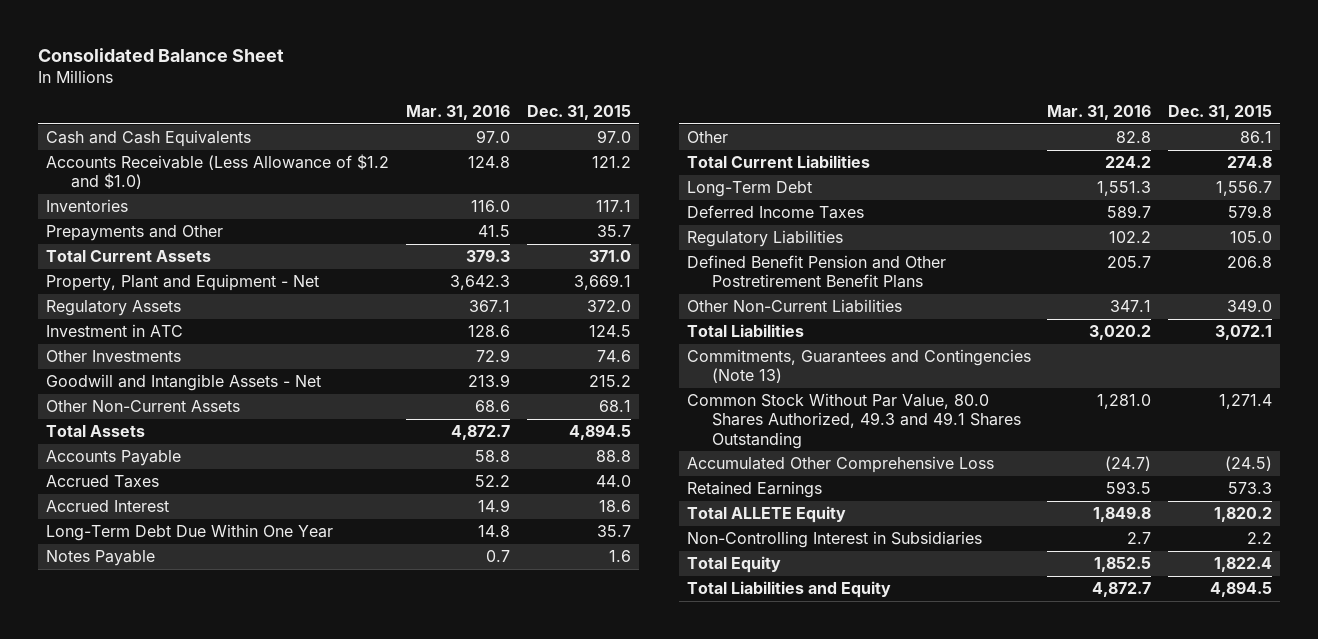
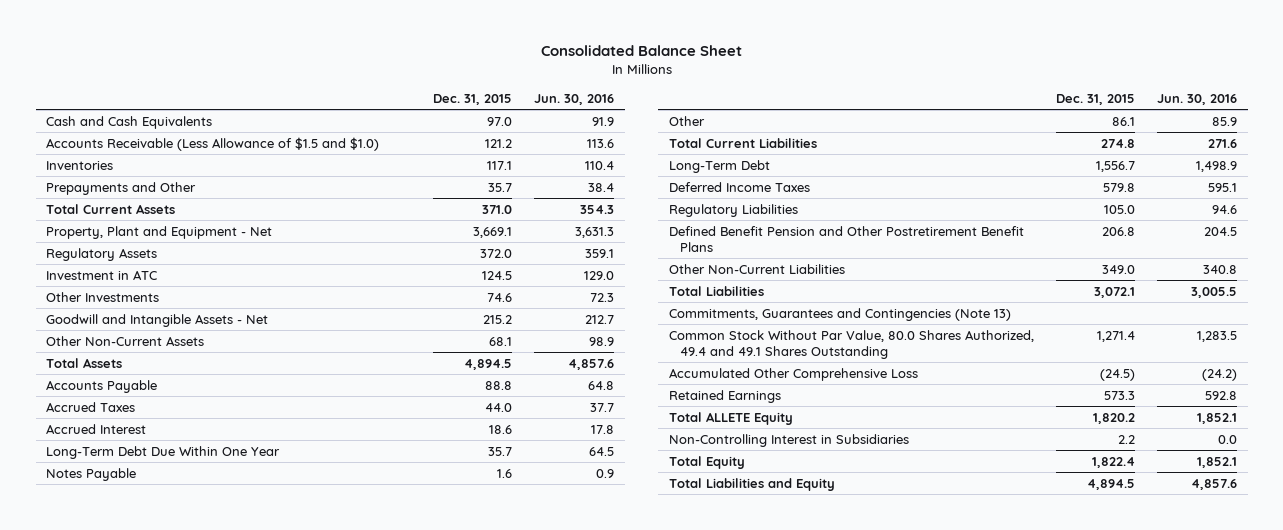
- | Mar. 31, 2016 | Dec. 31, 2015
+ | Dec. 31, 2015 | Jun. 30, 2016
- Accounts Receivable (Less Allowance of $1.2 and $1.0) | 124.8 | 121.2
+ Accounts Receivable (Less Allowance of $1.5 and $1.0) | 121.2 | 113.6
- Common Stock Without Par Value, 80.0 Shares Authorized, 49.3 and 49.1 Shares Outstanding | 1,281.0 | 1,271.4
+ Common Stock Without Par Value, 80.0 Shares Authorized, 49.4 and 49.1 Shares Outstanding | 1,271.4 | 1,283.5

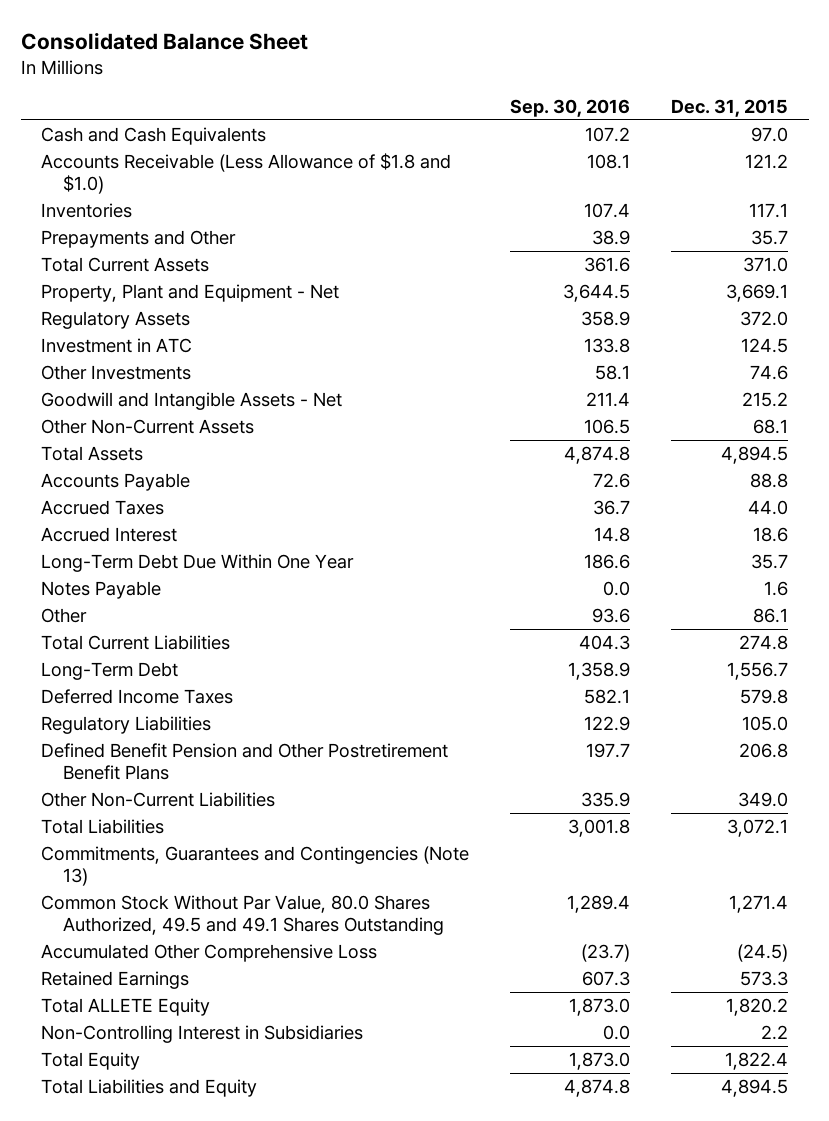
- | Dec. 31, 2015 | Jun. 30, 2016
+ | Sep. 30, 2016 | Dec. 31, 2015
- Accounts Receivable (Less Allowance of $1.5 and $1.0) | 121.2 | 113.6
+ Accounts Receivable (Less Allowance of $1.8 and $1.0) | 108.1 | 121.2
- Common Stock Without Par Value, 80.0 Shares Authorized, 49.4 and 49.1 Shares Outstanding | 1,271.4 | 1,283.5
+ Common Stock Without Par Value, 80.0 Shares Authorized, 49.5 and 49.1 Shares Outstanding | 1,289.4 | 1,271.4

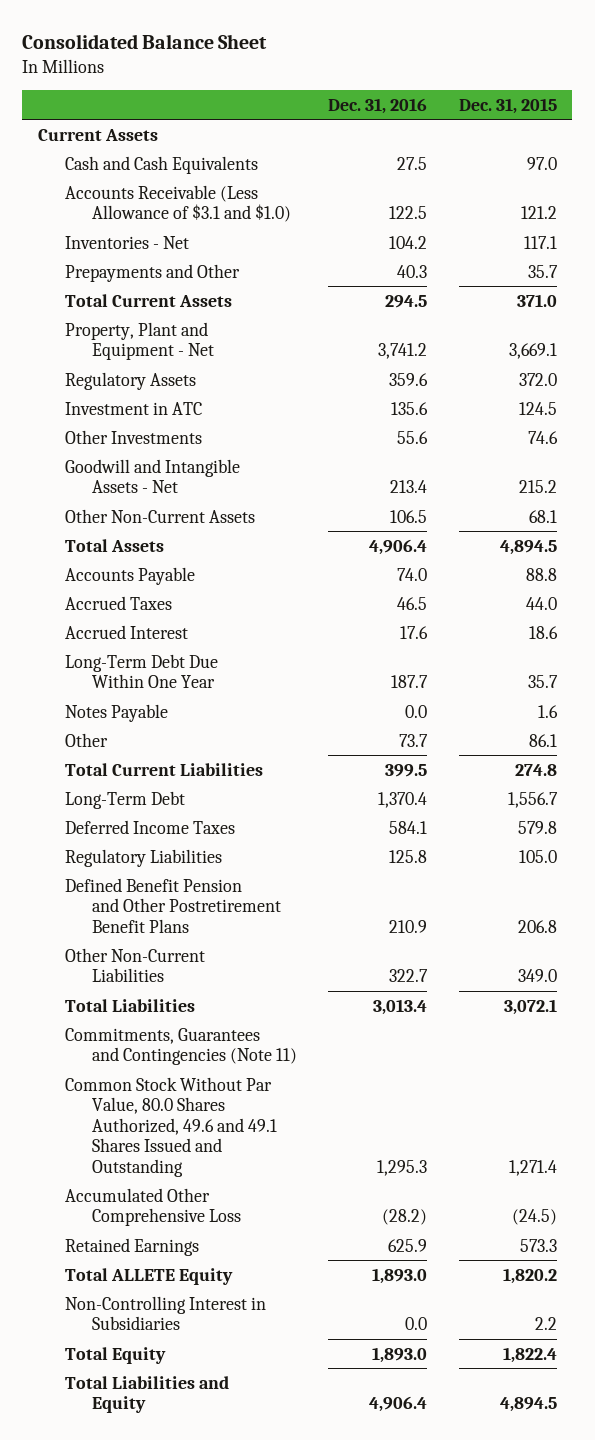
- | Sep. 30, 2016 | Dec. 31, 2015
+ | Dec. 31, 2016 | Dec. 31, 2015
+ Current Assets
- Accounts Receivable (Less Allowance of $1.8 and $1.0) | 108.1 | 121.2
- Inventories | 107.4 | 117.1
+ Accounts Receivable (Less Allowance of $3.1 and $1.0) | 122.5 | 121.2
+ Inventories - Net | 104.2 | 117.1
- Commitments, Guarantees and Contingencies (Note 13)
- Common Stock Without Par Value, 80.0 Shares Authorized, 49.5 and 49.1 Shares Outstanding | 1,289.4 | 1,271.4
+ Commitments, Guarantees and Contingencies (Note 11)
+ Common Stock Without Par Value, 80.0 Shares Authorized, 49.6 and 49.1 Shares Issued and Outstanding | 1,295.3 | 1,271.4

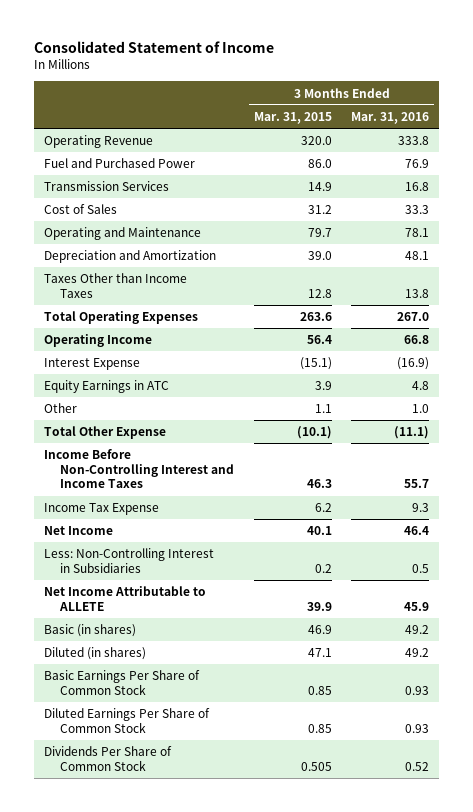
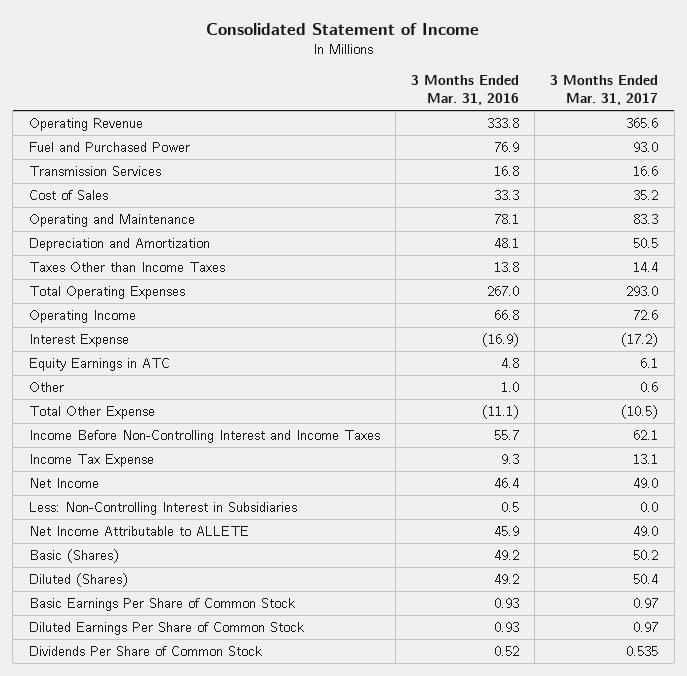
- | 3 Months Ended Mar. 31, 2015 | 3 Months Ended Mar. 31, 2016
+ | 3 Months Ended Mar. 31, 2016 | 3 Months Ended Mar. 31, 2017
- Basic (in shares) | 46.9 | 49.2
- Diluted (in shares) | 47.1 | 49.2
+ Basic (Shares) | 49.2 | 50.2
+ Diluted (Shares) | 49.2 | 50.4

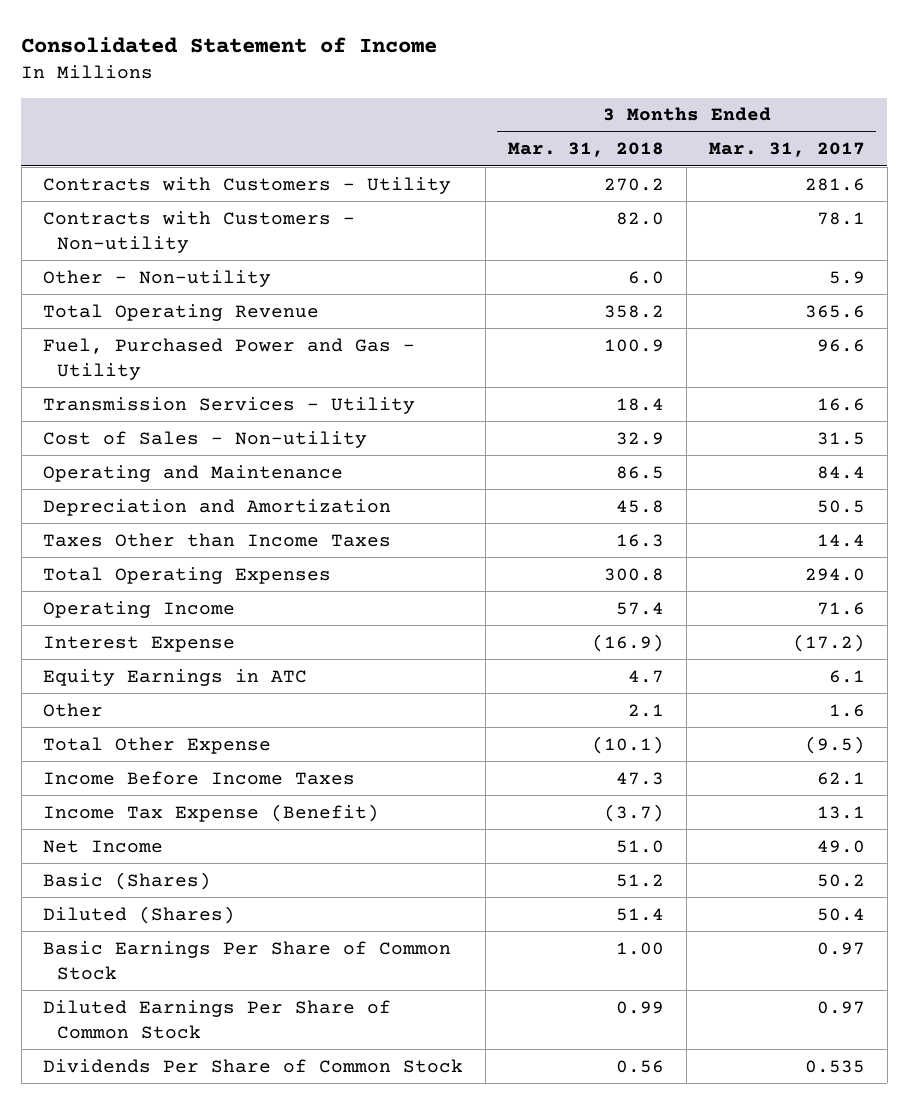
- | 3 Months Ended Mar. 31, 2016 | 3 Months Ended Mar. 31, 2017
+ | 3 Months Ended Mar. 31, 2018 | 3 Months Ended Mar. 31, 2017
- Operating Revenue | 333.8 | 365.6
- Fuel and Purchased Power | 76.9 | 93.0
- Transmission Services | 16.8 | 16.6
- Cost of Sales | 33.3 | 35.2
- Operating and Maintenance | 78.1 | 83.3
+ Contracts with Customers - Utility | 270.2 | 281.6
+ Contracts with Customers - Non-utility | 82.0 | 78.1
+ Other - Non-utility | 6.0 | 5.9
+ Total Operating Revenue | 358.2 | 365.6
+ Fuel, Purchased Power and Gas - Utility | 100.9 | 96.6
+ Transmission Services - Utility | 18.4 | 16.6
+ Cost of Sales - Non-utility | 32.9 | 31.5
+ Operating and Maintenance | 86.5 | 84.4
- Total Operating Expenses | 267.0 | 293.0
- Operating Income | 66.8 | 72.6
+ Total Operating Expenses | 300.8 | 294.0
+ Operating Income | 57.4 | 71.6
- Other | 1.0 | 0.6
- Total Other Expense | (11.1) | (10.5)
- Income Before Non-Controlling Interest and Income Taxes | 55.7 | 62.1
- Income Tax Expense | 9.3 | 13.1
+ Other | 2.1 | 1.6
+ Total Other Expense | (10.1) | (9.5)
+ Income Before Income Taxes | 47.3 | 62.1
+ Income Tax Expense (Benefit) | (3.7) | 13.1
- Less: Non-Controlling Interest in Subsidiaries | 0.5 | 0.0
- Net Income Attributable to ALLETE | 45.9 | 49.0

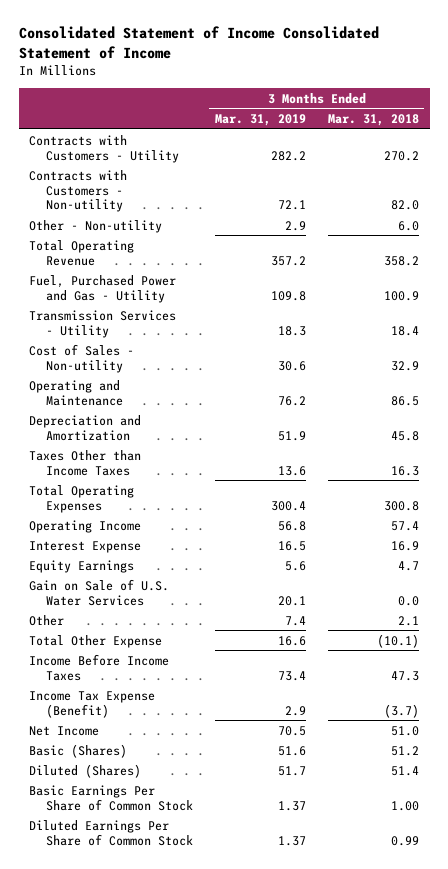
- Consolidated Statement of Income
+ Consolidated Statement of Income Consolidated Statement of Income
- | 3 Months Ended Mar. 31, 2018 | 3 Months Ended Mar. 31, 2017
+ | 3 Months Ended Mar. 31, 2019 | 3 Months Ended Mar. 31, 2018
- Interest Expense | (16.9) | (17.2)
- Equity Earnings in ATC | 4.7 | 6.1
+ Interest Expense | 16.5 | 16.9
+ Equity Earnings | 5.6 | 4.7
+ Gain on Sale of U.S. Water Services | 20.1 | 0.0
- Dividends Per Share of Common Stock | 0.56 | 0.535

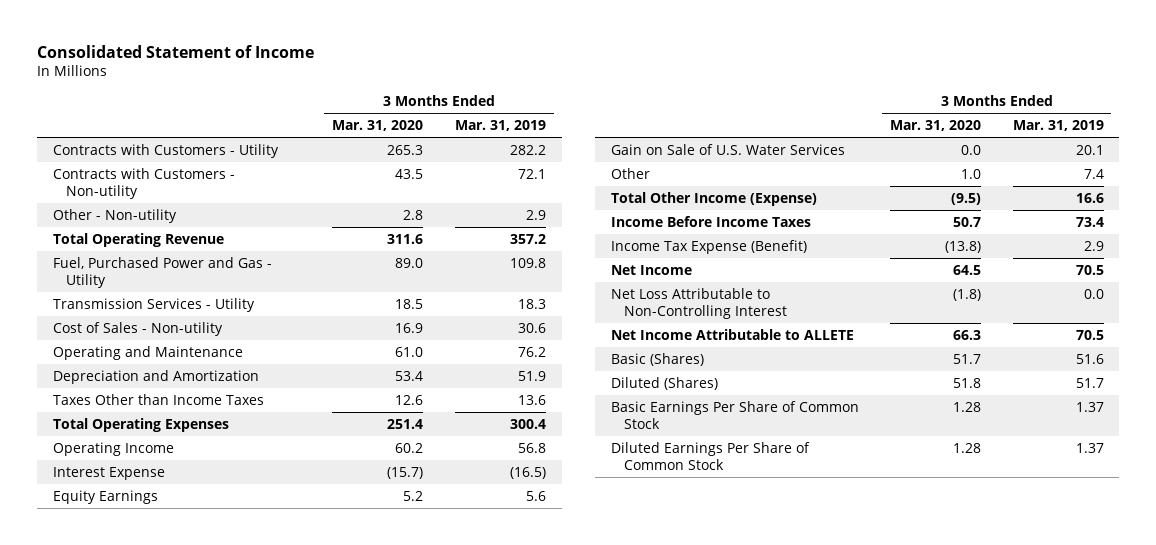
- Consolidated Statement of Income Consolidated Statement of Income
+ Consolidated Statement of Income
- | 3 Months Ended Mar. 31, 2019 | 3 Months Ended Mar. 31, 2018
+ | 3 Months Ended Mar. 31, 2020 | 3 Months Ended Mar. 31, 2019
- Interest Expense | 16.5 | 16.9
+ Interest Expense | (15.7) | (16.5)
- Total Other Expense | 16.6 | (10.1)
+ Total Other Income (Expense) | (9.5) | 16.6
+ Net Loss Attributable to Non-Controlling Interest | (1.8) | 0.0
+ Net Income Attributable to ALLETE | 66.3 | 70.5

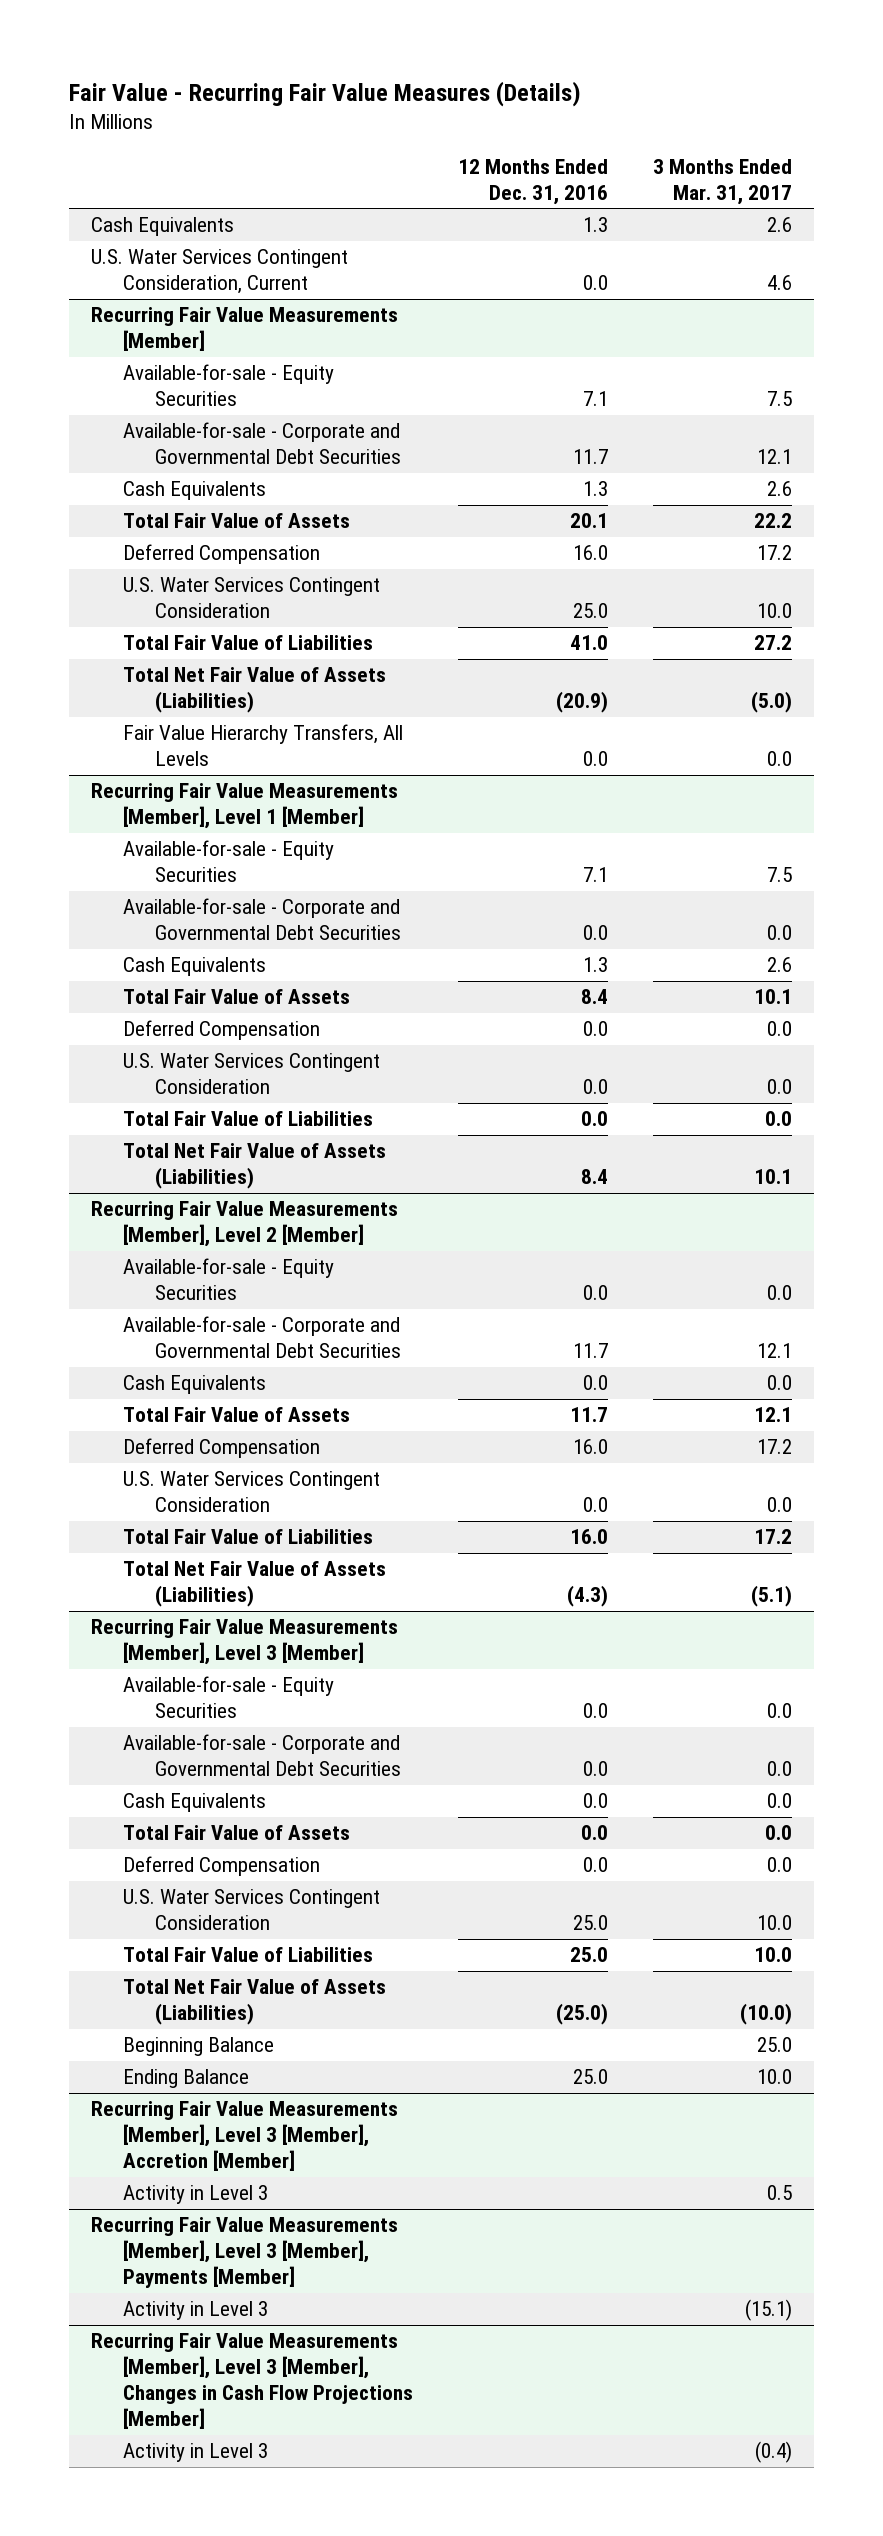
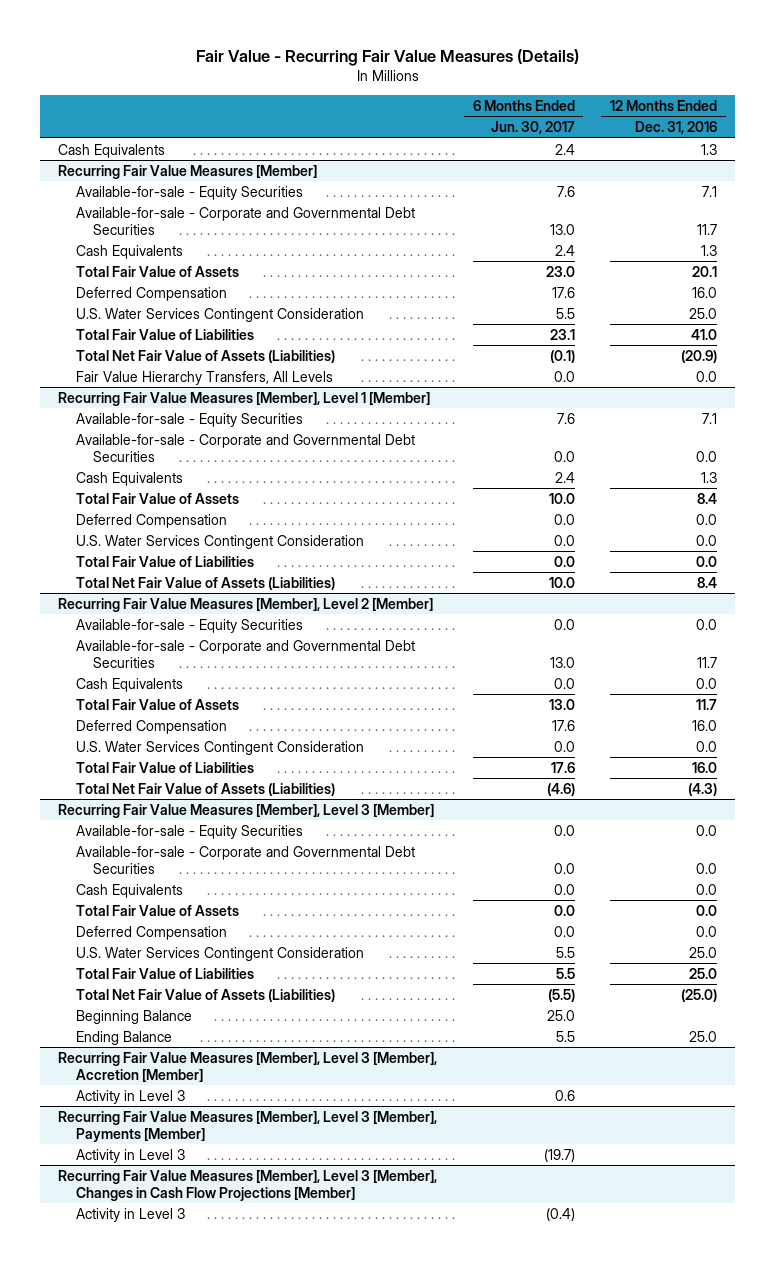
- | 12 Months Ended Dec. 31, 2016 | 3 Months Ended Mar. 31, 2017
+ | 6 Months Ended Jun. 30, 2017 | 12 Months Ended Dec. 31, 2016
- U.S. Water Services Contingent Consideration, Current | 0.0 | 4.6
- Recurring Fair Value Measurements [Member]
+ Recurring Fair Value Measures [Member]
- Recurring Fair Value Measurements [Member], Level 1 [Member]
+ Recurring Fair Value Measures [Member], Level 1 [Member]
- Recurring Fair Value Measurements [Member], Level 2 [Member]
+ Recurring Fair Value Measures [Member], Level 2 [Member]
- Recurring Fair Value Measurements [Member], Level 3 [Member]
+ Recurring Fair Value Measures [Member], Level 3 [Member]
- Recurring Fair Value Measurements [Member], Level 3 [Member], Accretion [Member]
+ Recurring Fair Value Measures [Member], Level 3 [Member], Accretion [Member]
- Recurring Fair Value Measurements [Member], Level 3 [Member], Payments [Member]
+ Recurring Fair Value Measures [Member], Level 3 [Member], Payments [Member]
- Recurring Fair Value Measurements [Member], Level 3 [Member], Changes in Cash Flow Projections [Member]
+ Recurring Fair Value Measures [Member], Level 3 [Member], Changes in Cash Flow Projections [Member]

